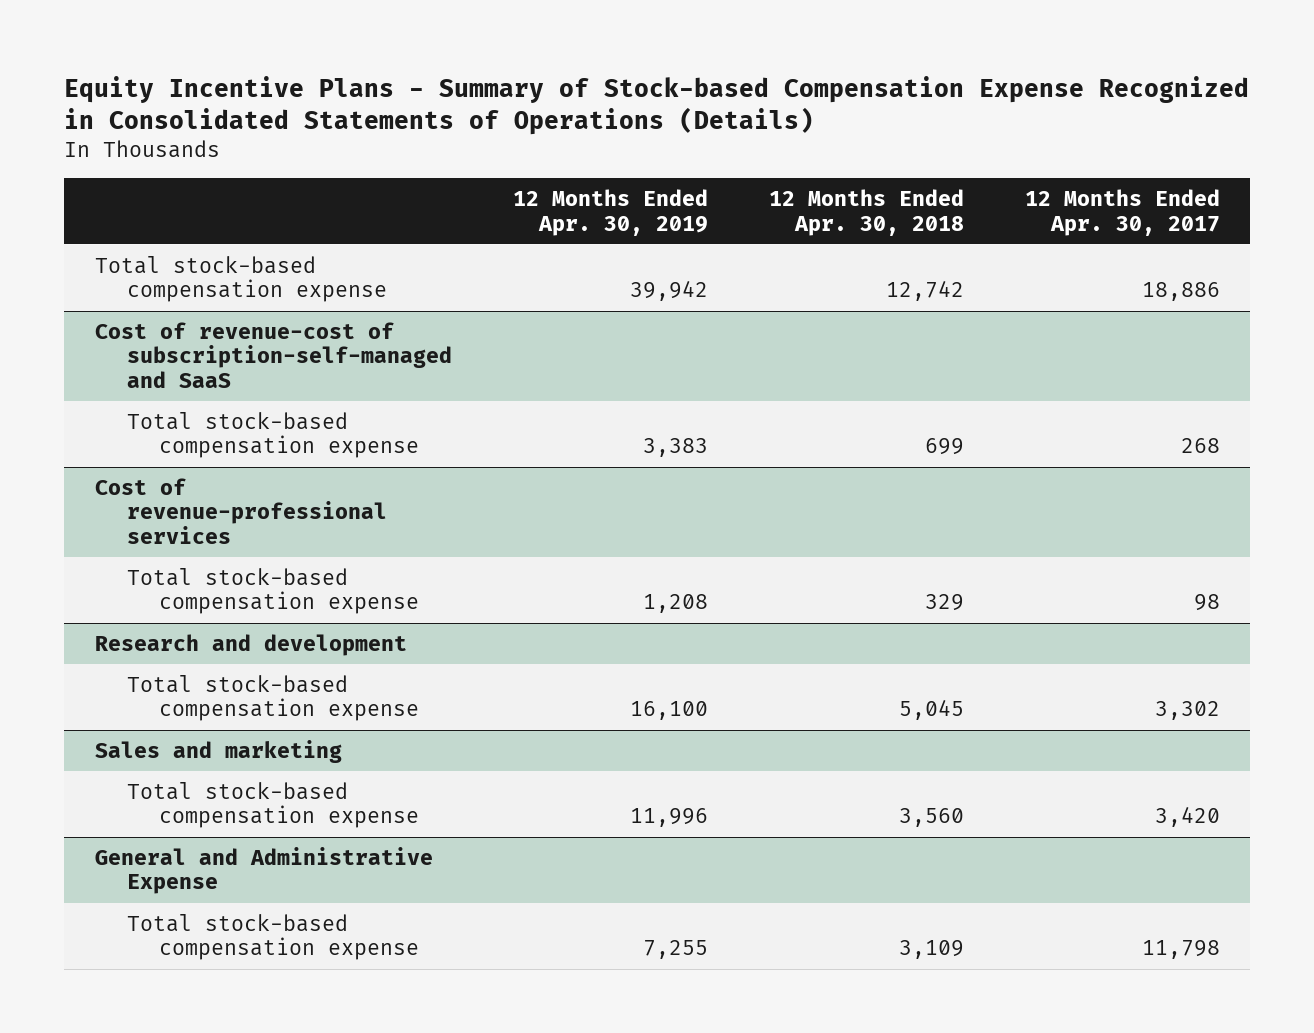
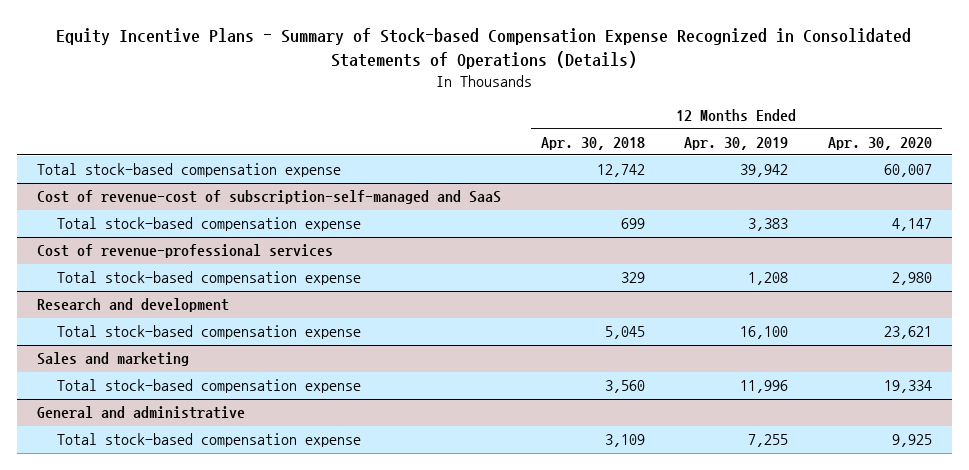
- | 12 Months Ended Apr. 30, 2019 | 12 Months Ended Apr. 30, 2018 | 12 Months Ended Apr. 30, 2017
+ | 12 Months Ended Apr. 30, 2018 | 12 Months Ended Apr. 30, 2019 | 12 Months Ended Apr. 30, 2020
- General and Administrative Expense
+ General and administrative

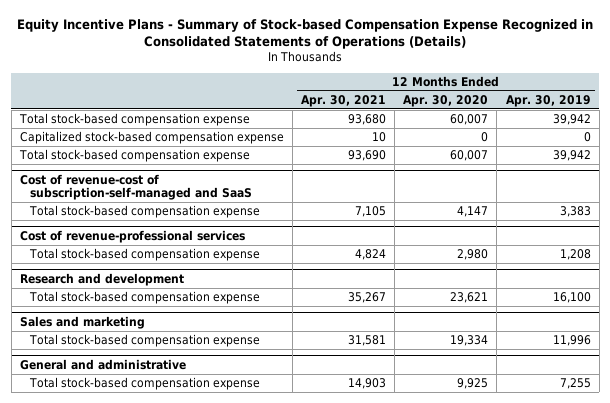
- | 12 Months Ended Apr. 30, 2018 | 12 Months Ended Apr. 30, 2019 | 12 Months Ended Apr. 30, 2020
+ | 12 Months Ended Apr. 30, 2021 | 12 Months Ended Apr. 30, 2020 | 12 Months Ended Apr. 30, 2019
+ Capitalized stock-based compensation expense | 10 | 0 | 0
+ Total stock-based compensation expense | 93,690 | 60,007 | 39,942

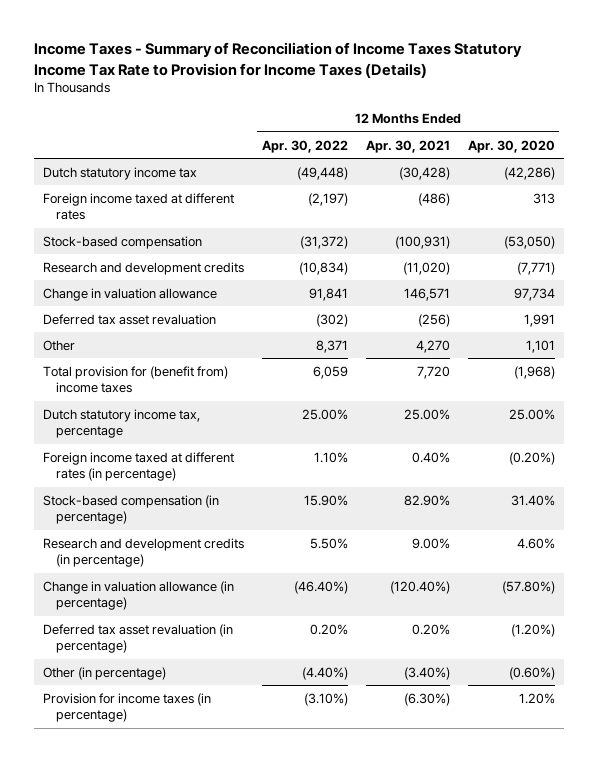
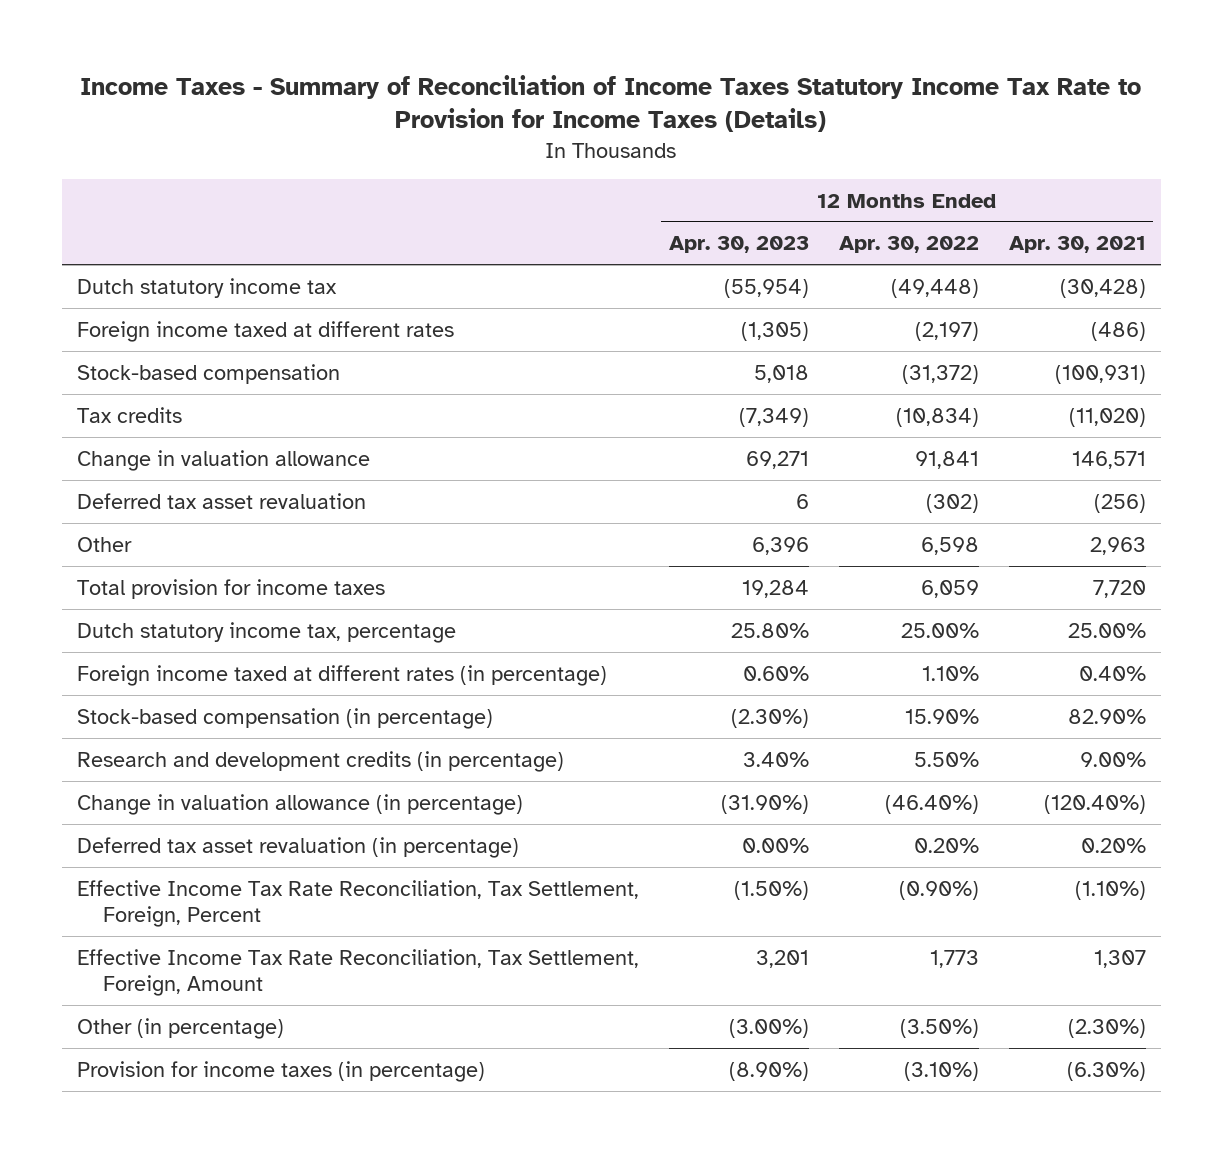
- | 12 Months Ended Apr. 30, 2022 | 12 Months Ended Apr. 30, 2021 | 12 Months Ended Apr. 30, 2020
+ | 12 Months Ended Apr. 30, 2023 | 12 Months Ended Apr. 30, 2022 | 12 Months Ended Apr. 30, 2021
- Research and development credits | (10,834) | (11,020) | (7,771)
+ Tax credits | (7,349) | (10,834) | (11,020)
- Other | 8,371 | 4,270 | 1,101
- Total provision for (benefit from) income taxes | 6,059 | 7,720 | (1,968)
+ Other | 6,396 | 6,598 | 2,963
+ Total provision for income taxes | 19,284 | 6,059 | 7,720
- Other (in percentage) | (4.40%) | (3.40%) | (0.60%)
+ Effective Income Tax Rate Reconciliation, Tax Settlement, Foreign, Percent | (1.50%) | (0.90%) | (1.10%)
+ Effective Income Tax Rate Reconciliation, Tax Settlement, Foreign, Amount | 3,201 | 1,773 | 1,307
+ Other (in percentage) | (3.00%) | (3.50%) | (2.30%)

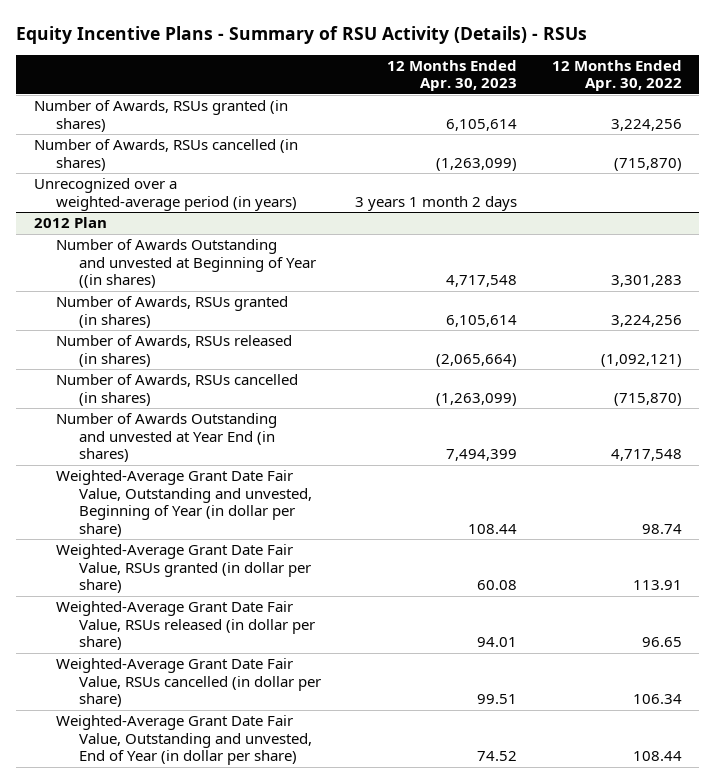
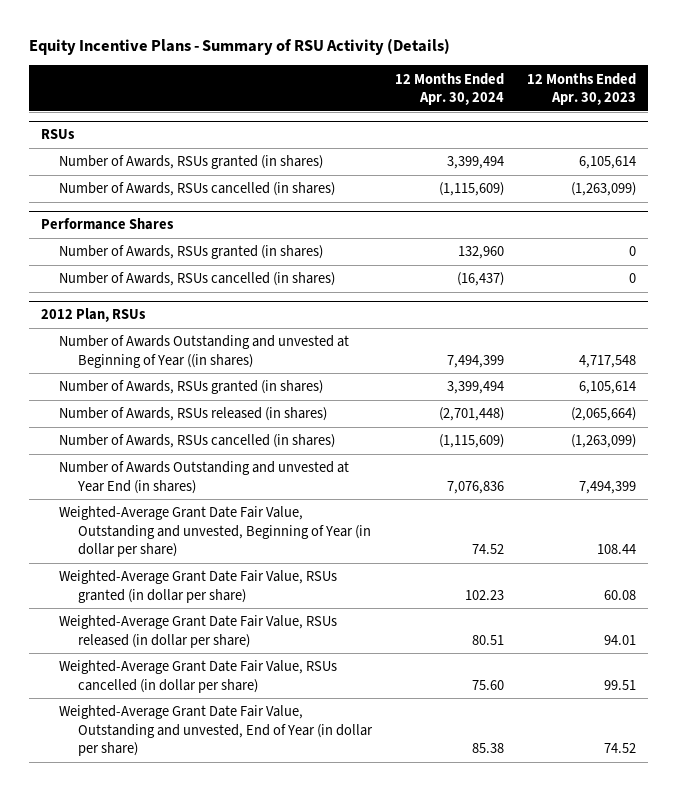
- Equity Incentive Plans - Summary of RSU Activity (Details) - RSUs
+ Equity Incentive Plans - Summary of RSU Activity (Details)
- | 12 Months Ended Apr. 30, 2023 | 12 Months Ended Apr. 30, 2022
+ | 12 Months Ended Apr. 30, 2024 | 12 Months Ended Apr. 30, 2023
+ RSUs
- Unrecognized over a weighted-average period (in years) | 3 years 1 month 2 days |
- 2012 Plan
+ Performance Shares
+ Number of Awards, RSUs granted (in shares) | 132,960 | 0
+ Number of Awards, RSUs cancelled (in shares) | (16,437) | 0
+ 2012 Plan, RSUs

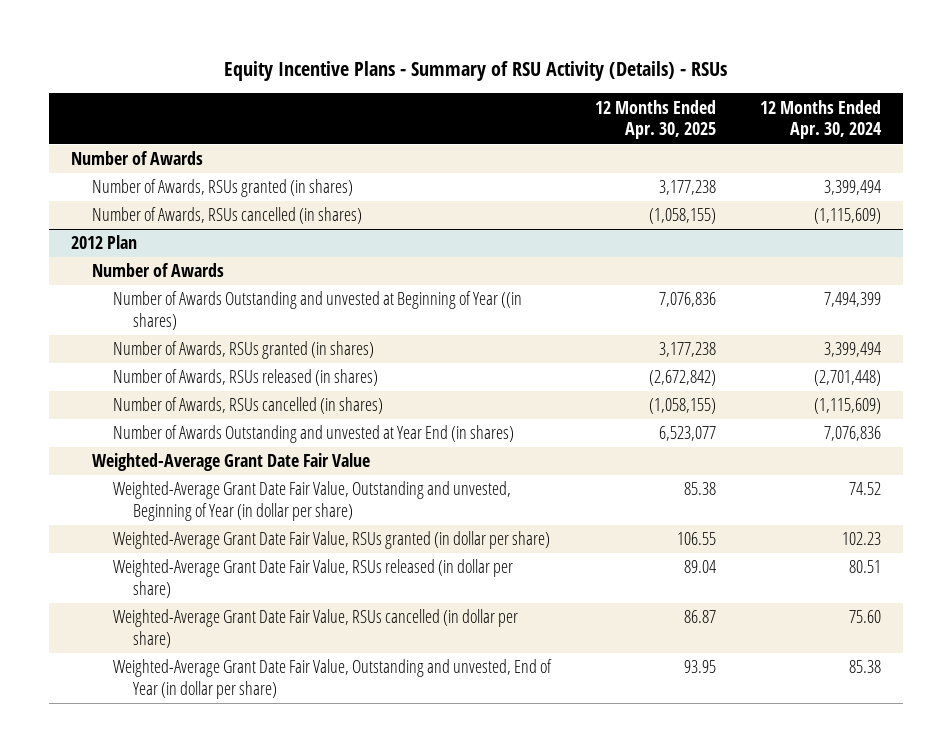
- Equity Incentive Plans - Summary of RSU Activity (Details)
+ Equity Incentive Plans - Summary of RSU Activity (Details) - RSUs
- | 12 Months Ended Apr. 30, 2024 | 12 Months Ended Apr. 30, 2023
+ | 12 Months Ended Apr. 30, 2025 | 12 Months Ended Apr. 30, 2024
- RSUs
+ Number of Awards
- Performance Shares
- Number of Awards, RSUs granted (in shares) | 132,960 | 0
- Number of Awards, RSUs cancelled (in shares) | (16,437) | 0
- 2012 Plan, RSUs
+ 2012 Plan
+ Number of Awards
+ Weighted-Average Grant Date Fair Value

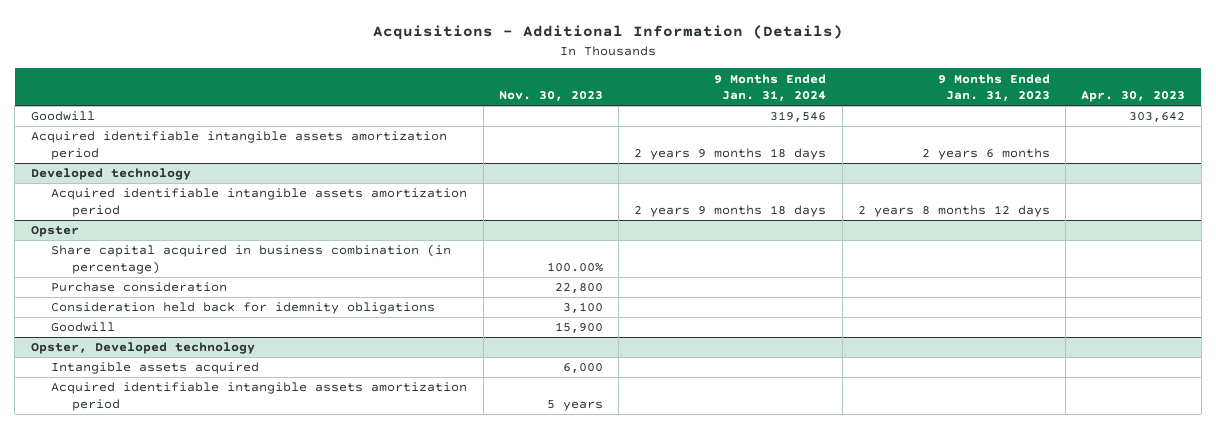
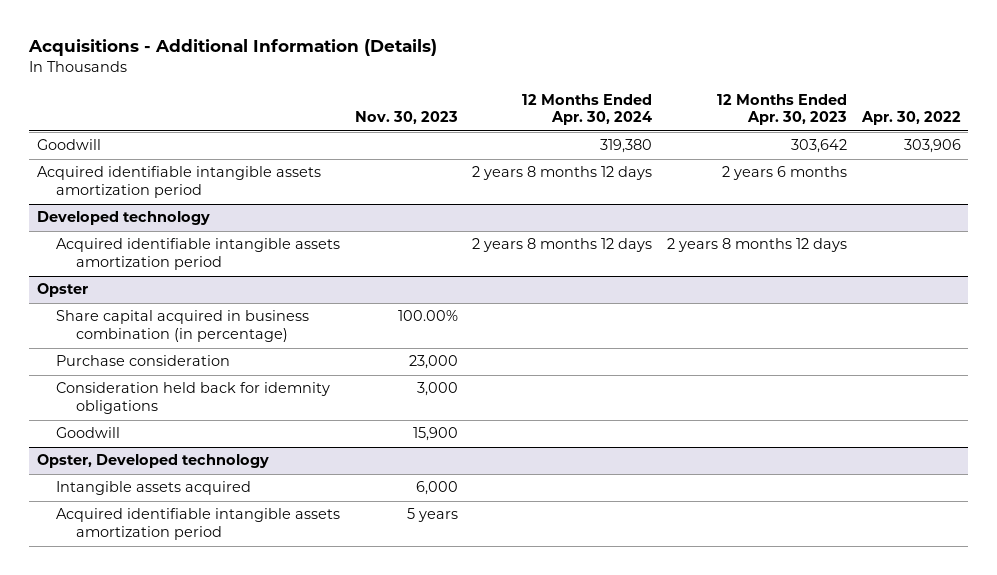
- | Nov. 30, 2023 | 9 Months Ended Jan. 31, 2024 | 9 Months Ended Jan. 31, 2023 | Apr. 30, 2023
+ | Nov. 30, 2023 | 12 Months Ended Apr. 30, 2024 | 12 Months Ended Apr. 30, 2023 | Apr. 30, 2022
@ Opster
- Purchase consideration | 22,800 | | |
- Consideration held back for idemnity obligations | 3,100 | | |
+ Purchase consideration | 23,000 | | |
+ Consideration held back for idemnity obligations | 3,000 | | |

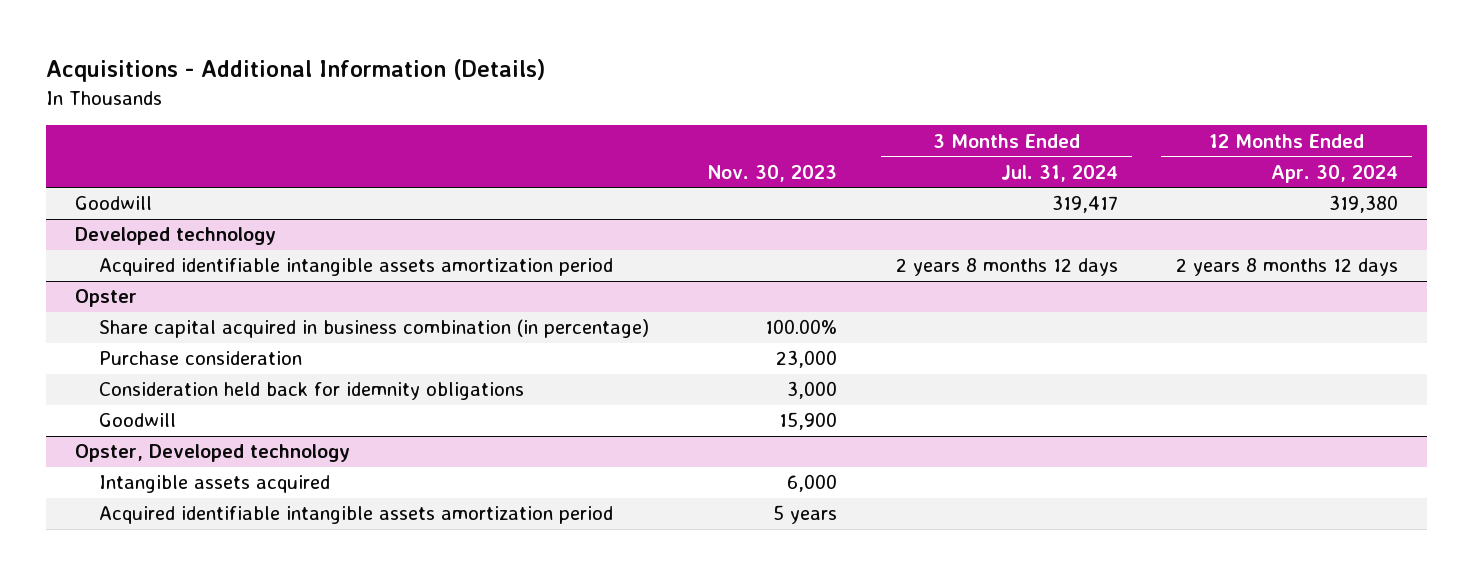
- | Nov. 30, 2023 | 12 Months Ended Apr. 30, 2024 | 12 Months Ended Apr. 30, 2023 | Apr. 30, 2022
+ | Nov. 30, 2023 | 3 Months Ended Jul. 31, 2024 | 12 Months Ended Apr. 30, 2024
- Acquired identifiable intangible assets amortization period | | 2 years 8 months 12 days | 2 years 6 months |

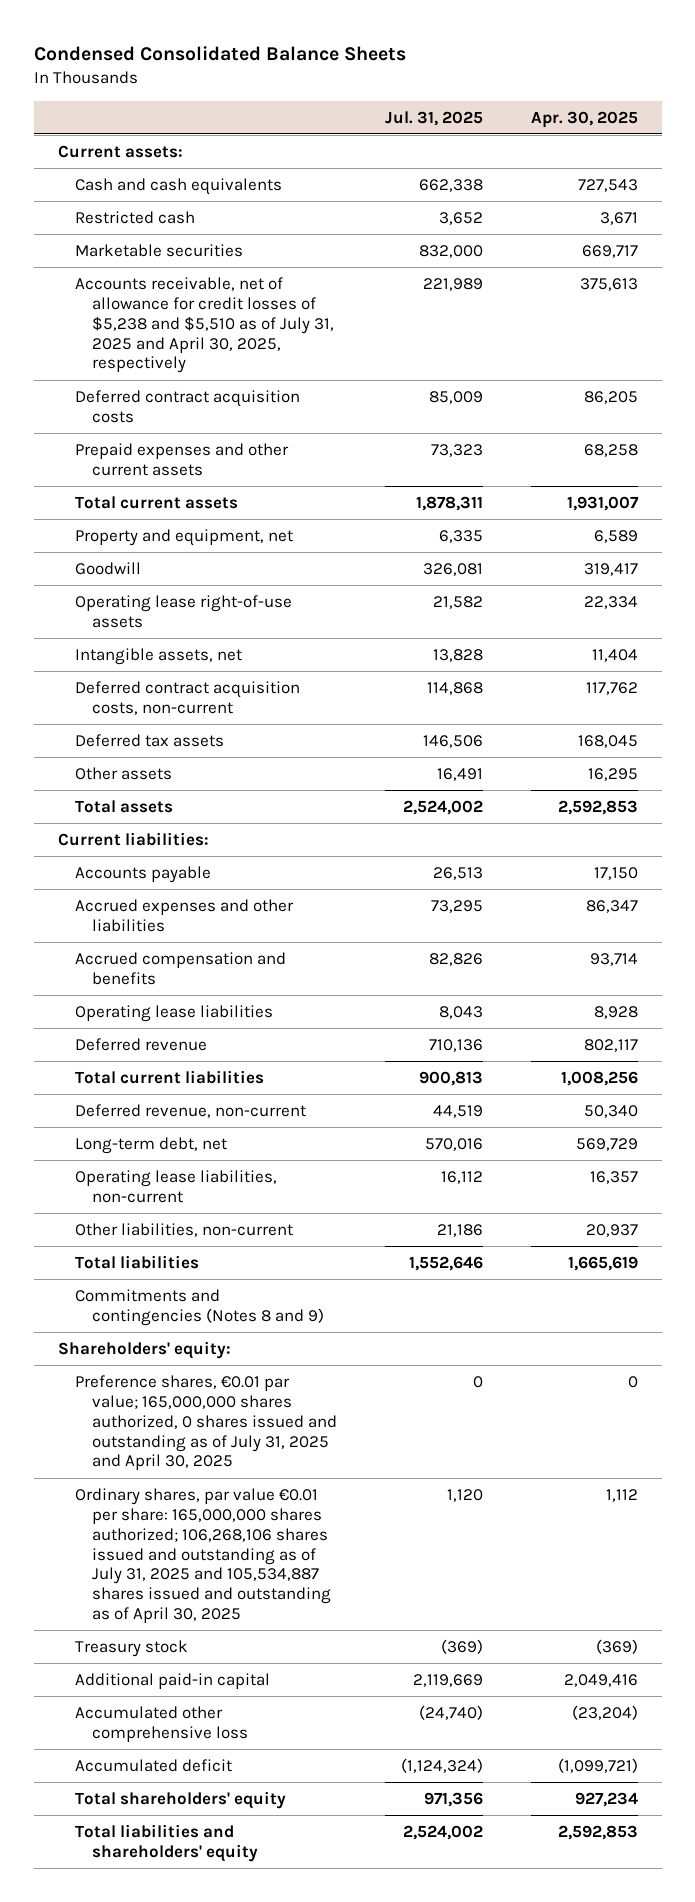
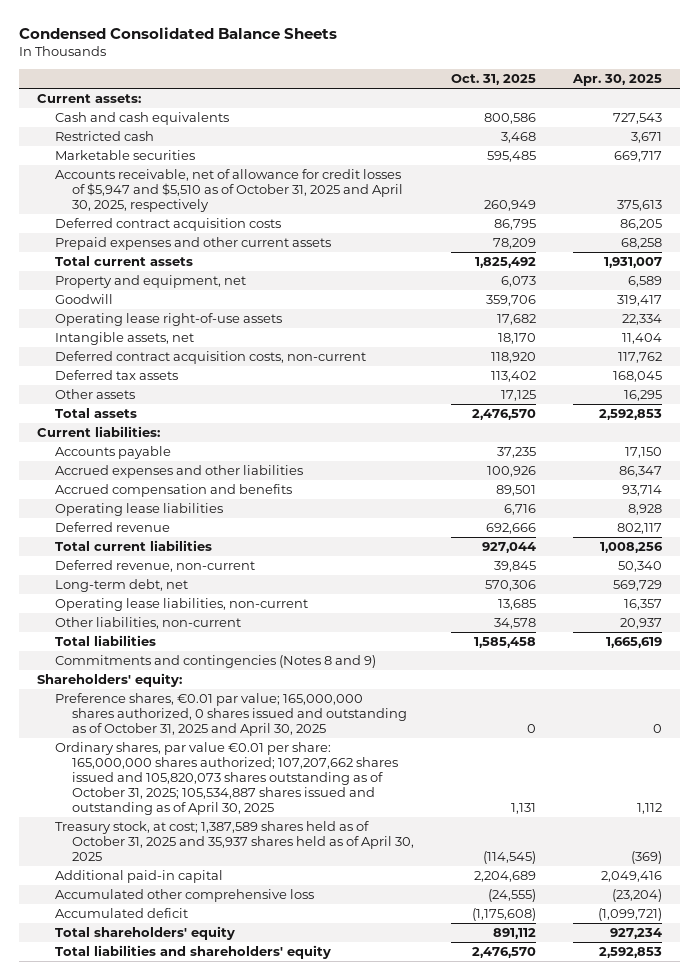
- | Jul. 31, 2025 | Apr. 30, 2025
+ | Oct. 31, 2025 | Apr. 30, 2025
- Accounts receivable, net of allowance for credit losses of $5,238 and $5,510 as of July 31, 2025 and April 30, 2025, respectively | 221,989 | 375,613
+ Accounts receivable, net of allowance for credit losses of $5,947 and $5,510 as of October 31, 2025 and April 30, 2025, respectively | 260,949 | 375,613
- Preference shares, €0.01 par value; 165,000,000 shares authorized, 0 shares issued and outstanding as of July 31, 2025 and April 30, 2025 | 0 | 0
- Ordinary shares, par value €0.01 per share: 165,000,000 shares authorized; 106,268,106 shares issued and outstanding as of July 31, 2025 and 105,534,887 shares issued and outstanding as of April 30, 2025 | 1,120 | 1,112
- Treasury stock | (369) | (369)
+ Preference shares, €0.01 par value; 165,000,000 shares authorized, 0 shares issued and outstanding as of October 31, 2025 and April 30, 2025 | 0 | 0
+ Ordinary shares, par value €0.01 per share: 165,000,000 shares authorized; 107,207,662 shares issued and 105,820,073 shares outstanding as of October 31, 2025; 105,534,887 shares issued and outstanding as of April 30, 2025 | 1,131 | 1,112
+ Treasury stock, at cost; 1,387,589 shares held as of October 31, 2025 and 35,937 shares held as of April 30, 2025 | (114,545) | (369)

